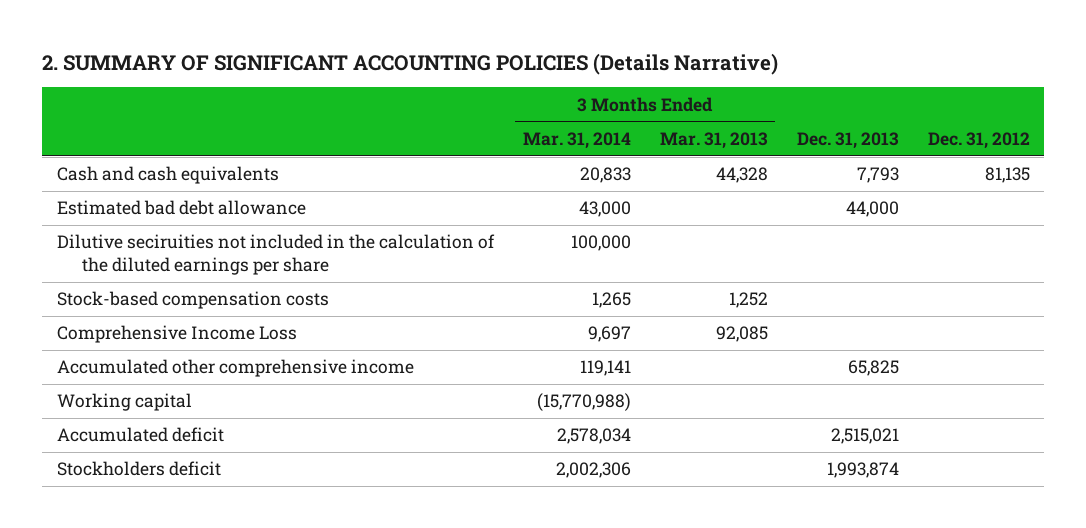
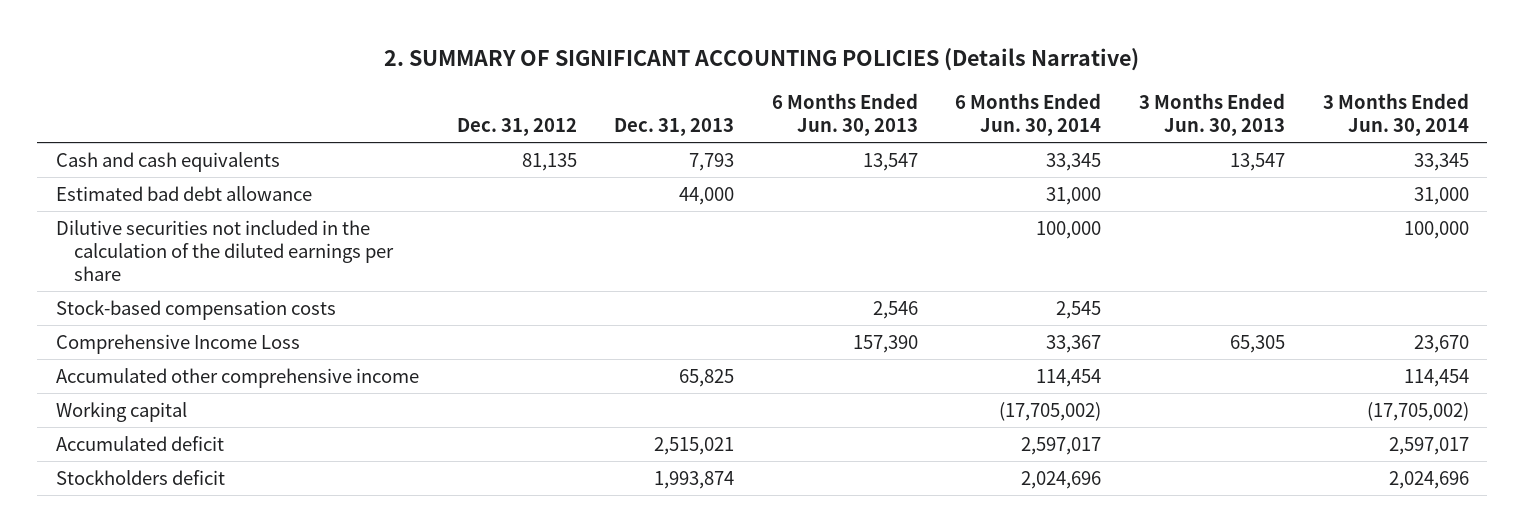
- | 3 Months Ended Mar. 31, 2014 | 3 Months Ended Mar. 31, 2013 | Dec. 31, 2013 | Dec. 31, 2012
+ | Dec. 31, 2012 | Dec. 31, 2013 | 6 Months Ended Jun. 30, 2013 | 6 Months Ended Jun. 30, 2014 | 3 Months Ended Jun. 30, 2013 | 3 Months Ended Jun. 30, 2014
- Dilutive seciruities not included in the calculation of the diluted earnings per share | 100,000 | | |
+ Dilutive securities not included in the calculation of the diluted earnings per share | | | | 100,000 | | 100,000

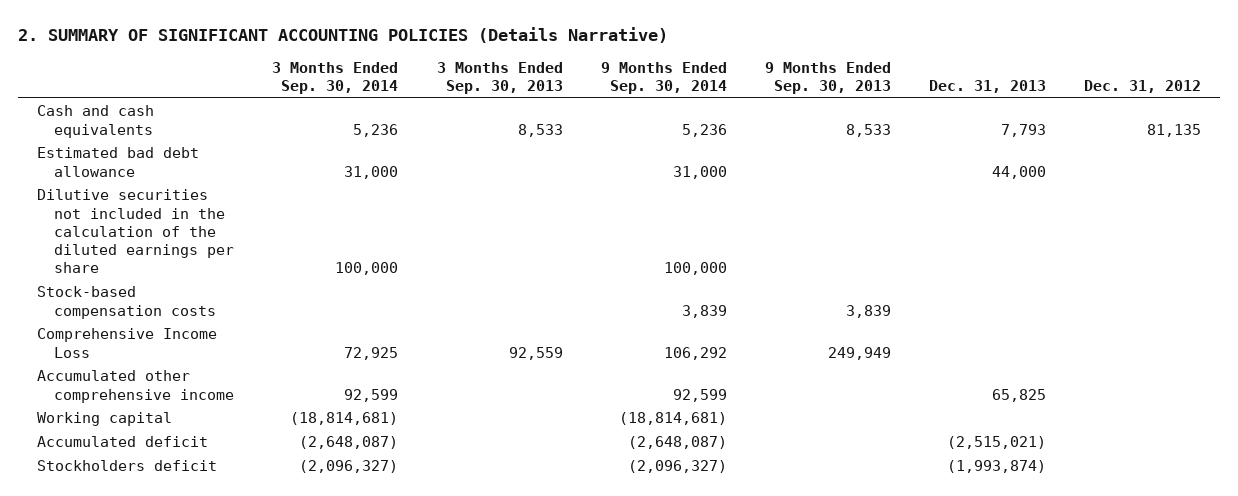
- | Dec. 31, 2012 | Dec. 31, 2013 | 6 Months Ended Jun. 30, 2013 | 6 Months Ended Jun. 30, 2014 | 3 Months Ended Jun. 30, 2013 | 3 Months Ended Jun. 30, 2014
+ | 3 Months Ended Sep. 30, 2014 | 3 Months Ended Sep. 30, 2013 | 9 Months Ended Sep. 30, 2014 | 9 Months Ended Sep. 30, 2013 | Dec. 31, 2013 | Dec. 31, 2012
- Accumulated deficit | | 2,515,021 | | 2,597,017 | | 2,597,017
- Stockholders deficit | | 1,993,874 | | 2,024,696 | | 2,024,696
+ Accumulated deficit | (2,648,087) | | (2,648,087) | | (2,515,021) |
+ Stockholders deficit | (2,096,327) | | (2,096,327) | | (1,993,874) |

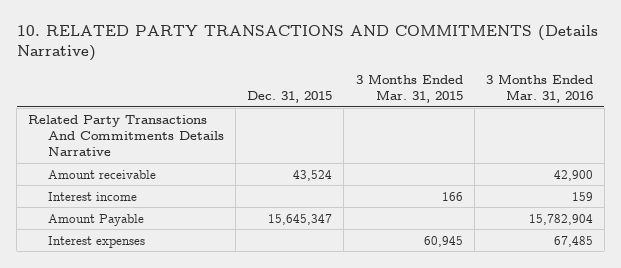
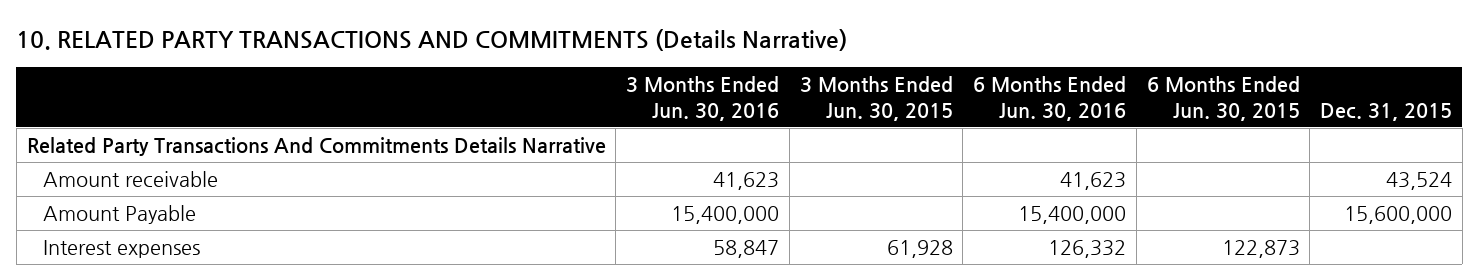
- | Dec. 31, 2015 | 3 Months Ended Mar. 31, 2015 | 3 Months Ended Mar. 31, 2016
+ | 3 Months Ended Jun. 30, 2016 | 3 Months Ended Jun. 30, 2015 | 6 Months Ended Jun. 30, 2016 | 6 Months Ended Jun. 30, 2015 | Dec. 31, 2015
- Interest income | | 166 | 159
- Amount Payable | 15,645,347 | | 15,782,904
+ Amount Payable | 15,400,000 | | 15,400,000 | | 15,600,000

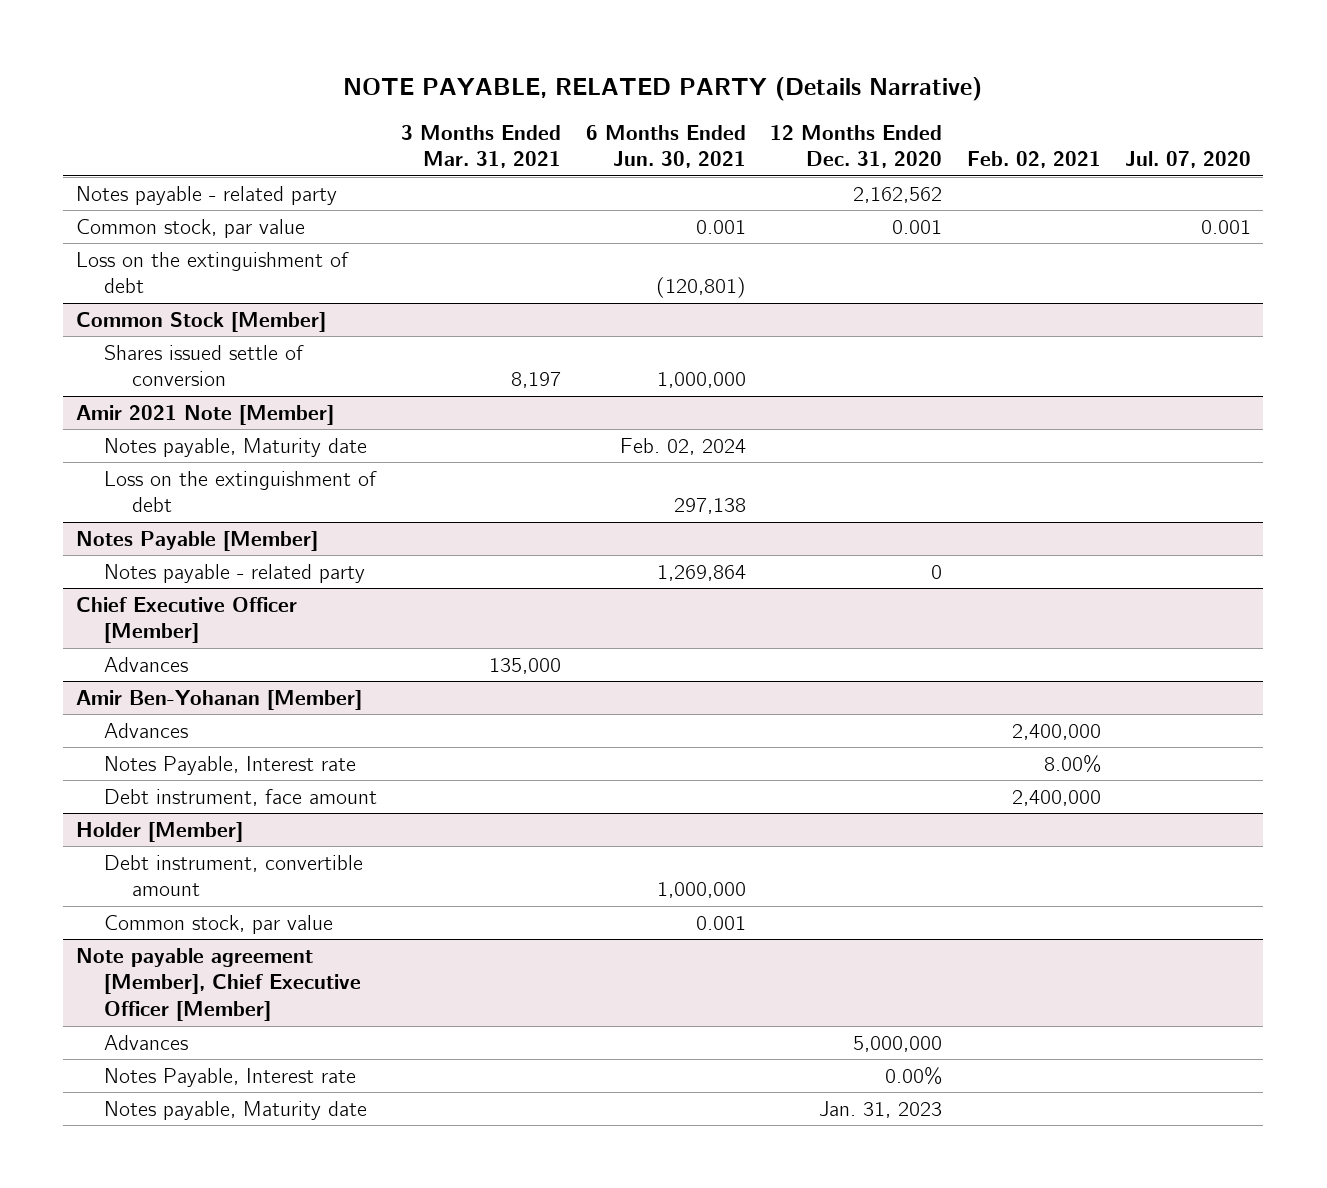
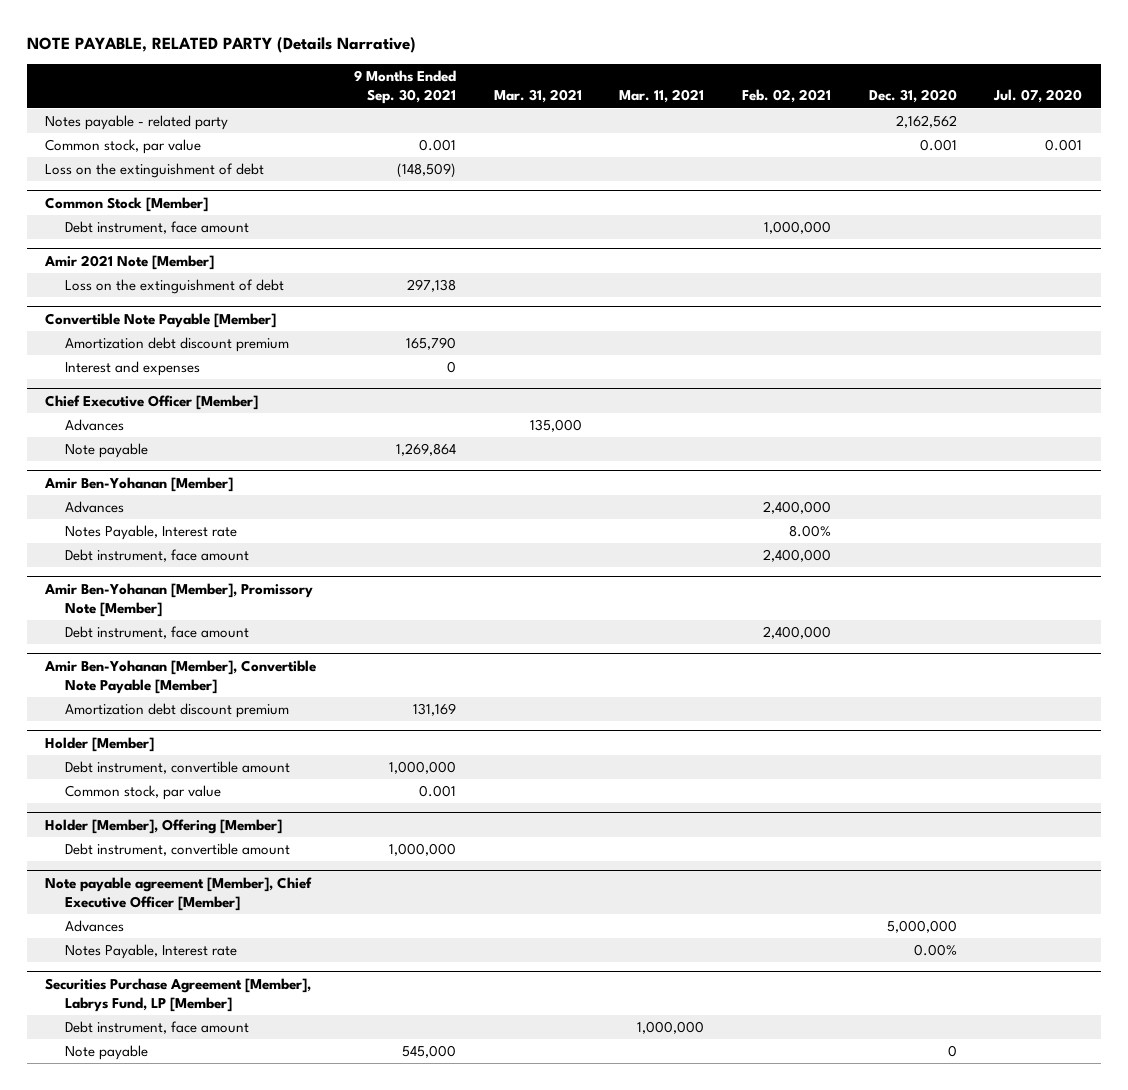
- | 3 Months Ended Mar. 31, 2021 | 6 Months Ended Jun. 30, 2021 | 12 Months Ended Dec. 31, 2020 | Feb. 02, 2021 | Jul. 07, 2020
+ | 9 Months Ended Sep. 30, 2021 | Mar. 31, 2021 | Mar. 11, 2021 | Feb. 02, 2021 | Dec. 31, 2020 | Jul. 07, 2020
@ Common Stock [Member]
- Shares issued settle of conversion | 8,197 | 1,000,000 | | |
+ Debt instrument, face amount | | | | 1,000,000 | |
@ Amir 2021 Note [Member]
- Notes payable, Maturity date | | Feb. 02, 2024 | | |
- Notes Payable [Member]
- Notes payable - related party | | 1,269,864 | 0 | |
+ Convertible Note Payable [Member]
+ Amortization debt discount premium | 165,790 | | | | |
+ Interest and expenses | 0 | | | | |
@ Chief Executive Officer [Member]
+ Note payable | 1,269,864 | | | | |
+ Amir Ben-Yohanan [Member], Promissory Note [Member]
+ Debt instrument, face amount | | | | 2,400,000 | |
+ Amir Ben-Yohanan [Member], Convertible Note Payable [Member]
+ Amortization debt discount premium | 131,169 | | | | |
+ Holder [Member], Offering [Member]
+ Debt instrument, convertible amount | 1,000,000 | | | | |
@ Note payable agreement [Member], Chief Executive Officer [Member]
- Notes payable, Maturity date | | | Jan. 31, 2023 | |
+ Securities Purchase Agreement [Member], Labrys Fund, LP [Member]
+ Debt instrument, face amount | | | 1,000,000 | | |
+ Note payable | 545,000 | | | | 0 |

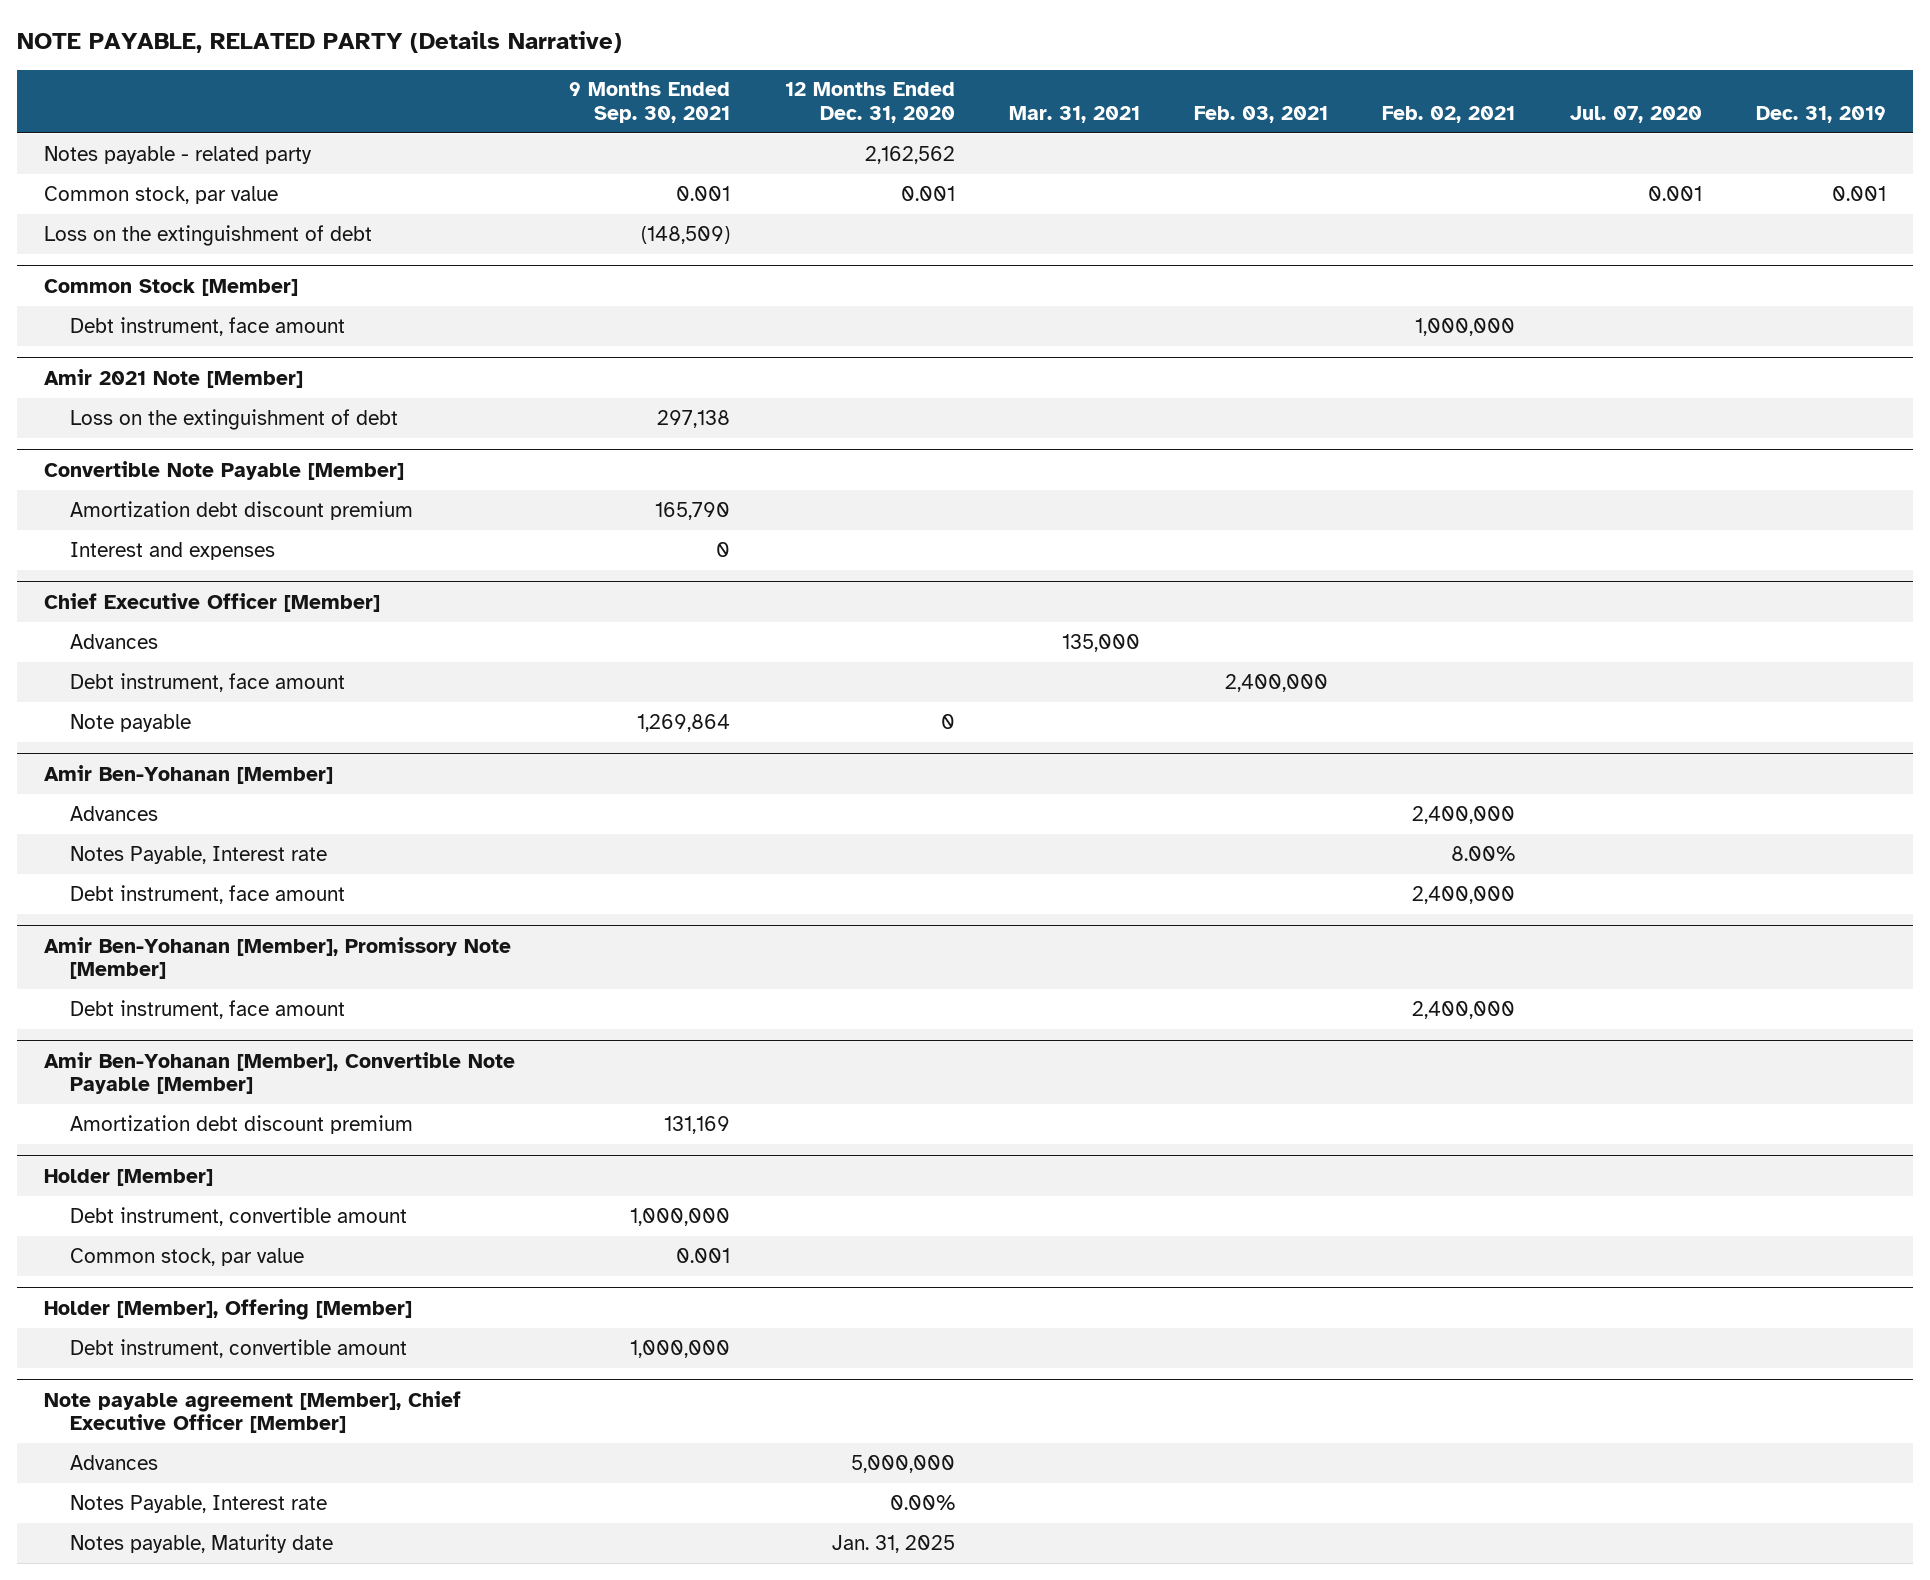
- | 9 Months Ended Sep. 30, 2021 | Mar. 31, 2021 | Mar. 11, 2021 | Feb. 02, 2021 | Dec. 31, 2020 | Jul. 07, 2020
+ | 9 Months Ended Sep. 30, 2021 | 12 Months Ended Dec. 31, 2020 | Mar. 31, 2021 | Feb. 03, 2021 | Feb. 02, 2021 | Jul. 07, 2020 | Dec. 31, 2019
@ Chief Executive Officer [Member]
+ Debt instrument, face amount | | | | 2,400,000 | | |
- Securities Purchase Agreement [Member], Labrys Fund, LP [Member]
- Debt instrument, face amount | | | 1,000,000 | | |
- Note payable | 545,000 | | | | 0 |
@ Note payable agreement [Member], Chief Executive Officer [Member]
+ Notes payable, Maturity date | | Jan. 31, 2025 | | | | |

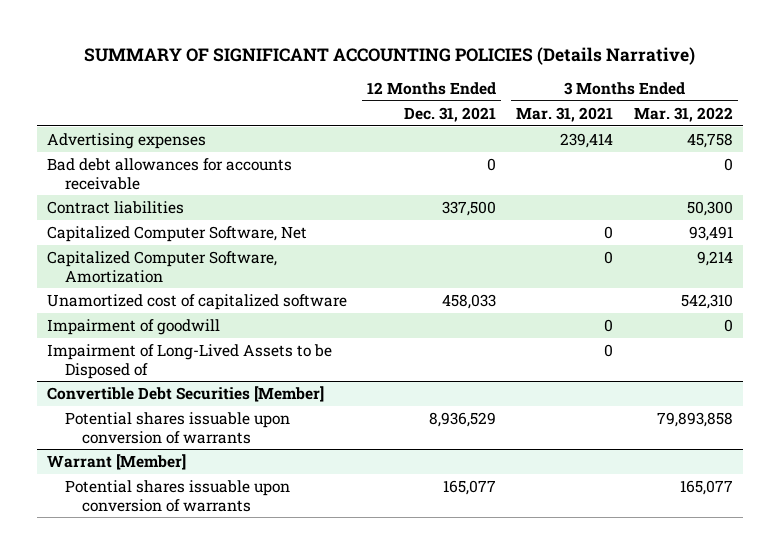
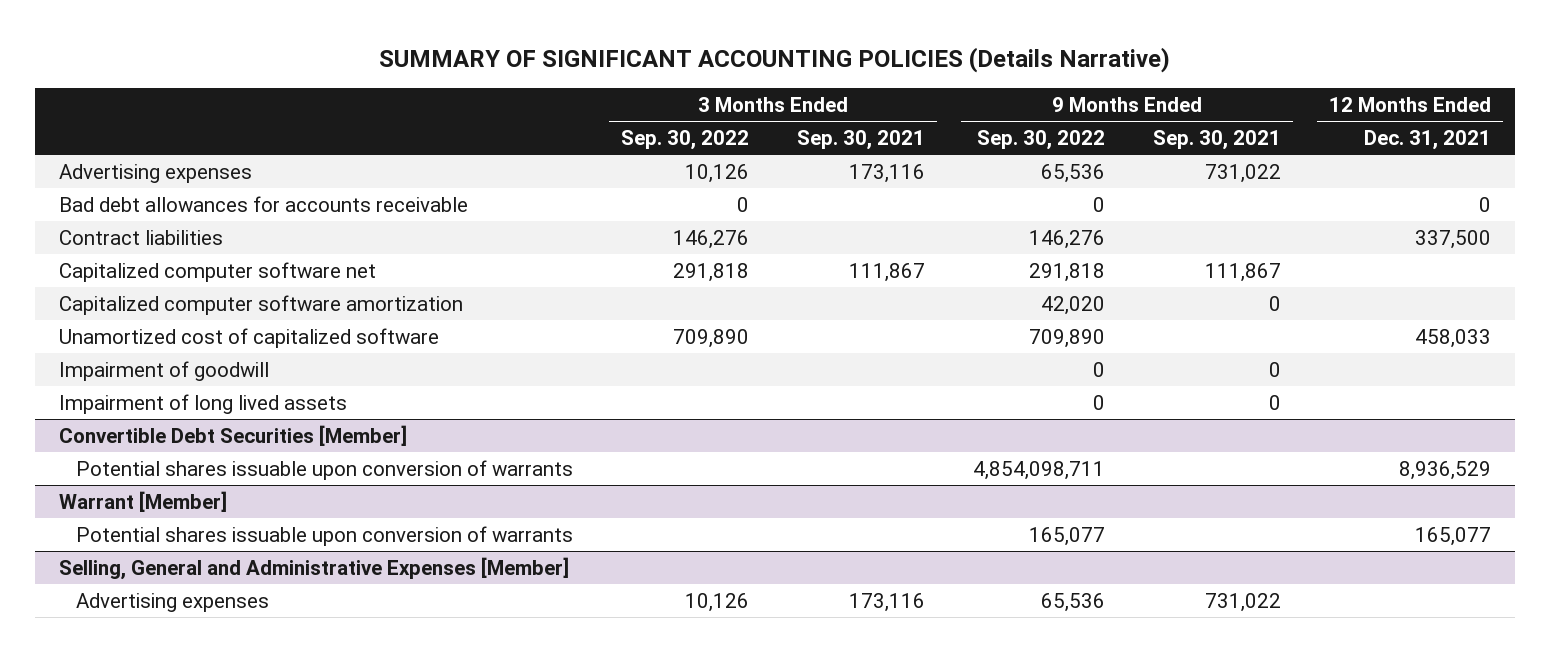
- | 12 Months Ended Dec. 31, 2021 | 3 Months Ended Mar. 31, 2021 | 3 Months Ended Mar. 31, 2022
+ | 3 Months Ended Sep. 30, 2022 | 3 Months Ended Sep. 30, 2021 | 9 Months Ended Sep. 30, 2022 | 9 Months Ended Sep. 30, 2021 | 12 Months Ended Dec. 31, 2021
- Capitalized Computer Software, Net | | 0 | 93,491
- Capitalized Computer Software, Amortization | | 0 | 9,214
+ Capitalized computer software net | 291,818 | 111,867 | 291,818 | 111,867 |
+ Capitalized computer software amortization | | | 42,020 | 0 |
- Impairment of Long-Lived Assets to be Disposed of | | 0 |
+ Impairment of long lived assets | | | 0 | 0 |
+ Selling, General and Administrative Expenses [Member]
+ Advertising expenses | 10,126 | 173,116 | 65,536 | 731,022 |

